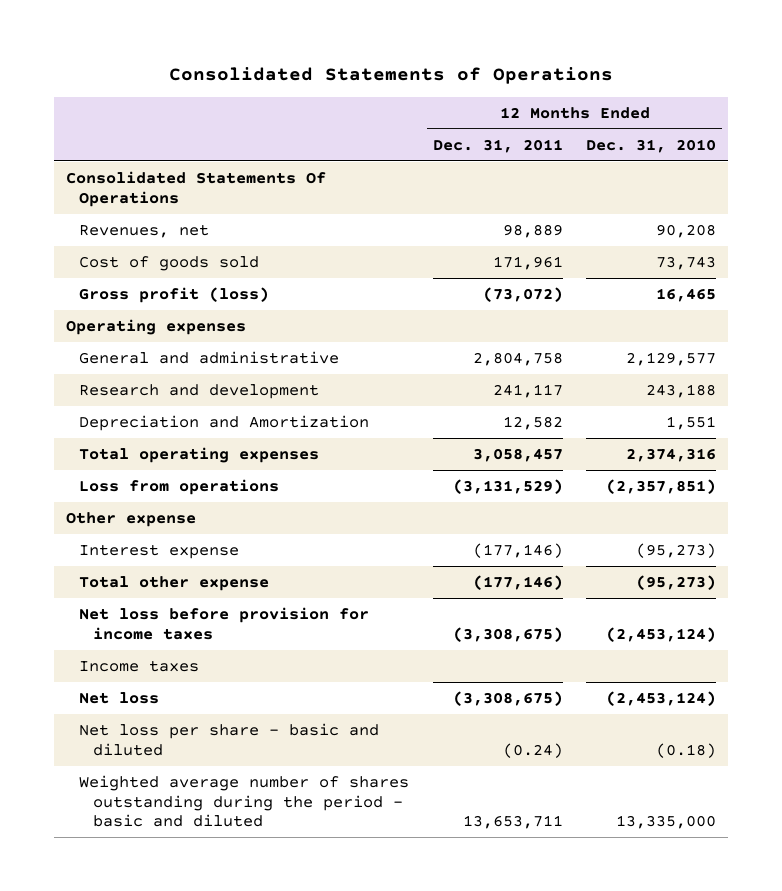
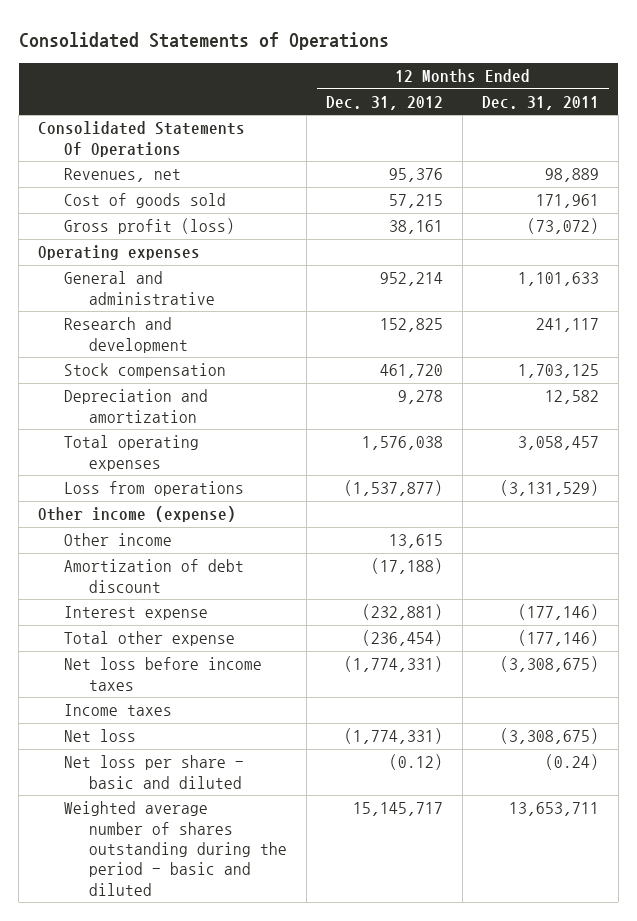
- | 12 Months Ended Dec. 31, 2011 | 12 Months Ended Dec. 31, 2010
+ | 12 Months Ended Dec. 31, 2012 | 12 Months Ended Dec. 31, 2011
- General and administrative | 2,804,758 | 2,129,577
+ General and administrative | 952,214 | 1,101,633
- Depreciation and Amortization | 12,582 | 1,551
+ Stock compensation | 461,720 | 1,703,125
+ Depreciation and amortization | 9,278 | 12,582
- Other expense
+ Other income (expense)
+ Other income | 13,615 |
+ Amortization of debt discount | (17,188) |
- Net loss before provision for income taxes | (3,308,675) | (2,453,124)
+ Net loss before income taxes | (1,774,331) | (3,308,675)

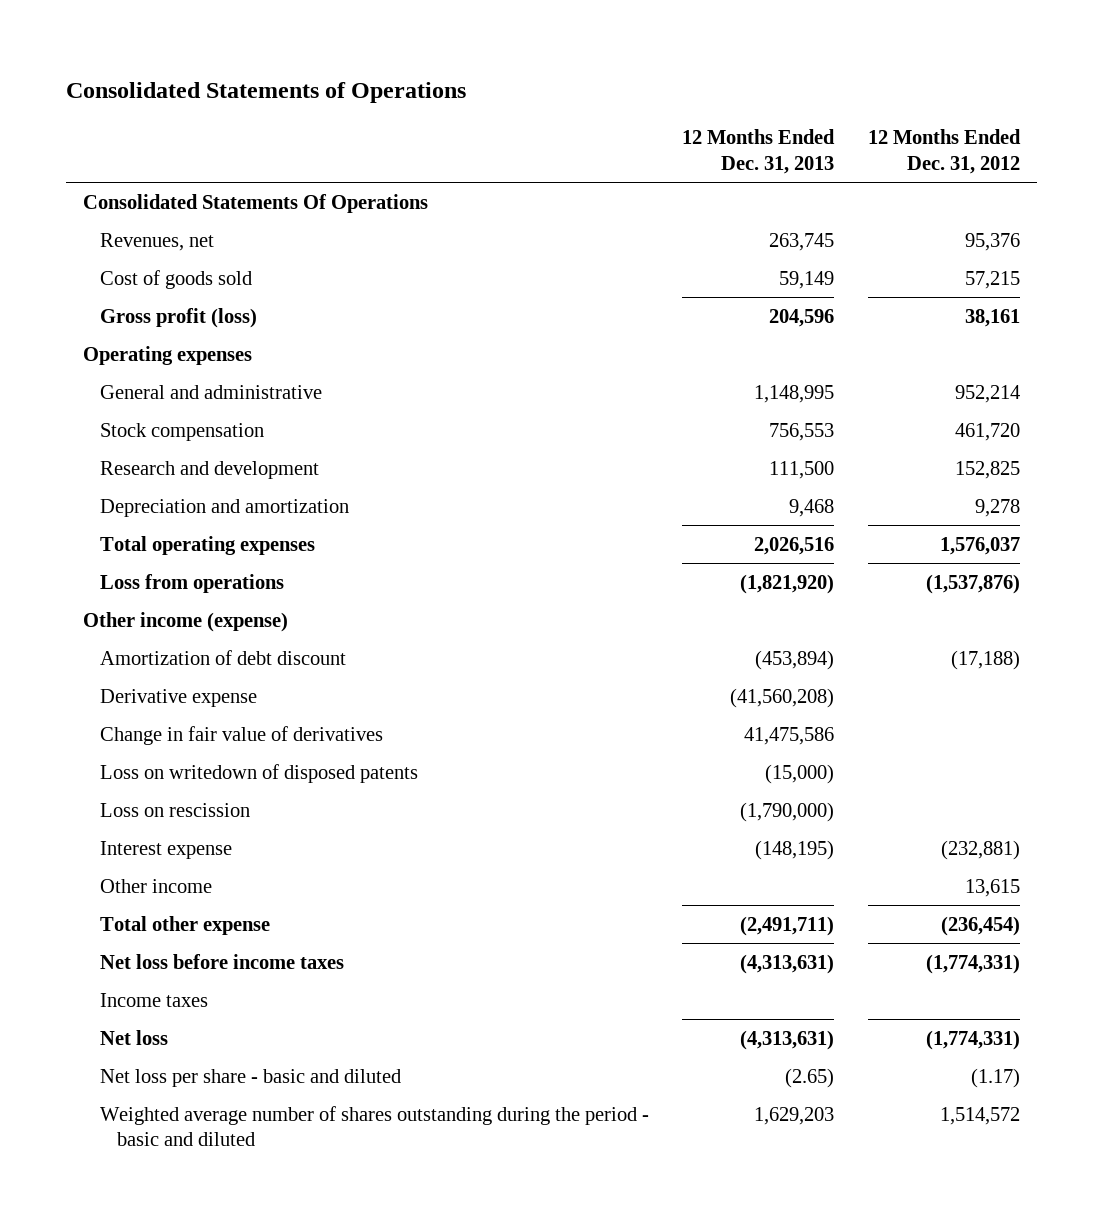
- | 12 Months Ended Dec. 31, 2012 | 12 Months Ended Dec. 31, 2011
+ | 12 Months Ended Dec. 31, 2013 | 12 Months Ended Dec. 31, 2012
moved down: Research and development | 111,500 | 152,825
- Total operating expenses | 1,576,038 | 3,058,457
- Loss from operations | (1,537,877) | (3,131,529)
+ Total operating expenses | 2,026,516 | 1,576,037
+ Loss from operations | (1,821,920) | (1,537,876)
+ Derivative expense | (41,560,208) |
+ Change in fair value of derivatives | 41,475,586 |
+ Loss on writedown of disposed patents | (15,000) |
+ Loss on rescission | (1,790,000) |
moved down: Other income | | 13,615
- Net loss per share - basic and diluted | (0.12) | (0.24)
- Weighted average number of shares outstanding during the period - basic and diluted | 15,145,717 | 13,653,711
+ Net loss per share - basic and diluted | (2.65) | (1.17)
+ Weighted average number of shares outstanding during the period - basic and diluted | 1,629,203 | 1,514,572

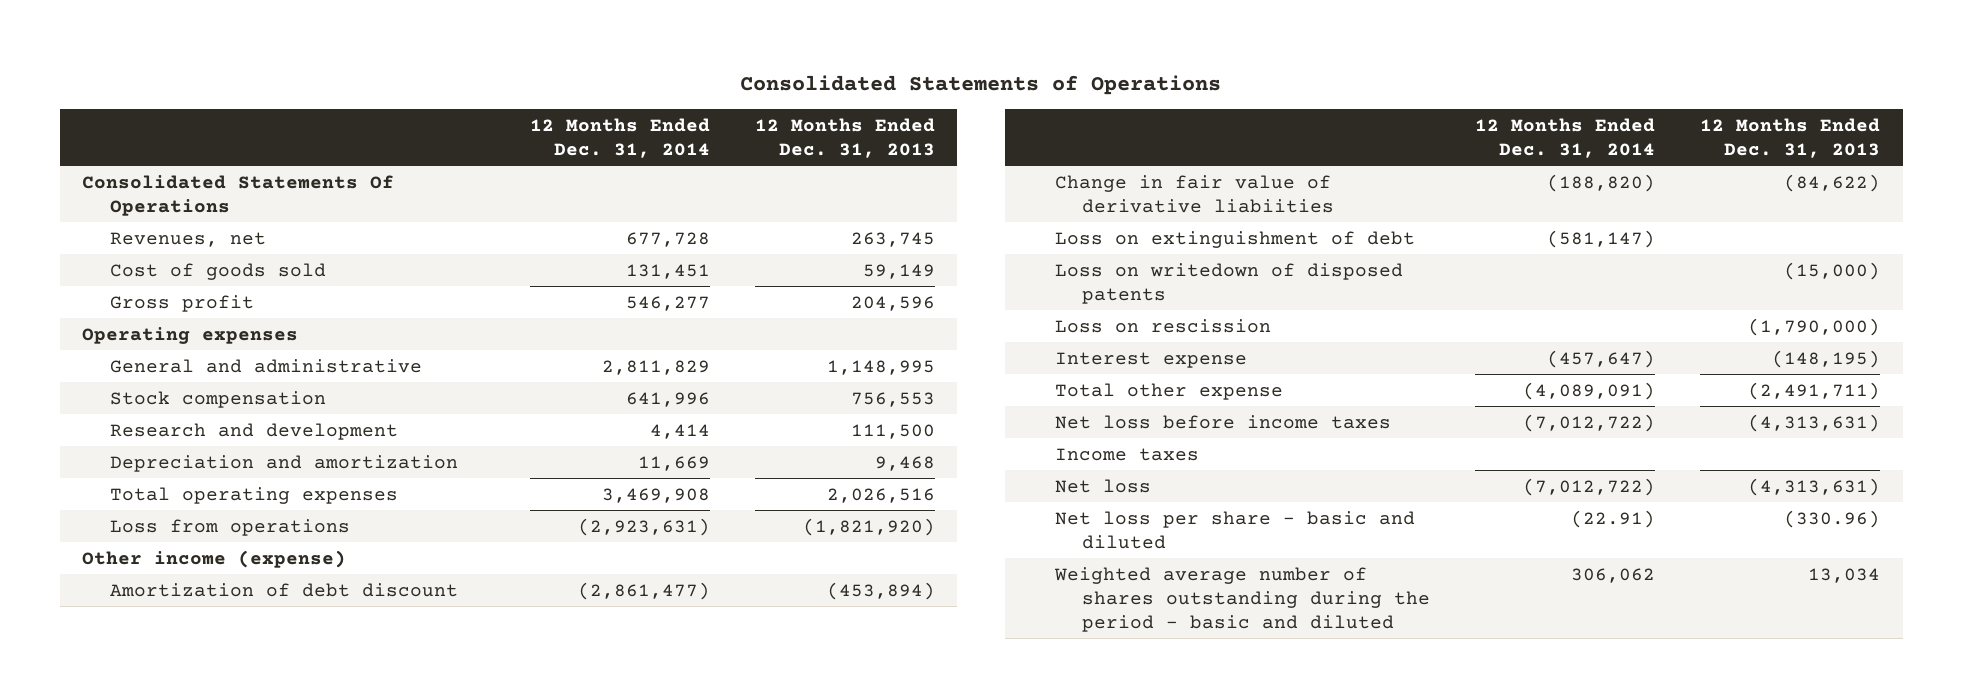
- | 12 Months Ended Dec. 31, 2013 | 12 Months Ended Dec. 31, 2012
+ | 12 Months Ended Dec. 31, 2014 | 12 Months Ended Dec. 31, 2013
- Gross profit (loss) | 204,596 | 38,161
+ Gross profit | 546,277 | 204,596
- Derivative expense | (41,560,208) |
- Change in fair value of derivatives | 41,475,586 |
+ Change in fair value of derivative liabiities | (188,820) | (84,622)
+ Loss on extinguishment of debt | (581,147) |
- Other income | | 13,615
- Net loss per share - basic and diluted | (2.65) | (1.17)
- Weighted average number of shares outstanding during the period - basic and diluted | 1,629,203 | 1,514,572
+ Net loss per share - basic and diluted | (22.91) | (330.96)
+ Weighted average number of shares outstanding during the period - basic and diluted | 306,062 | 13,034

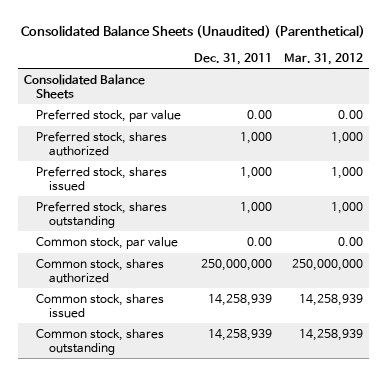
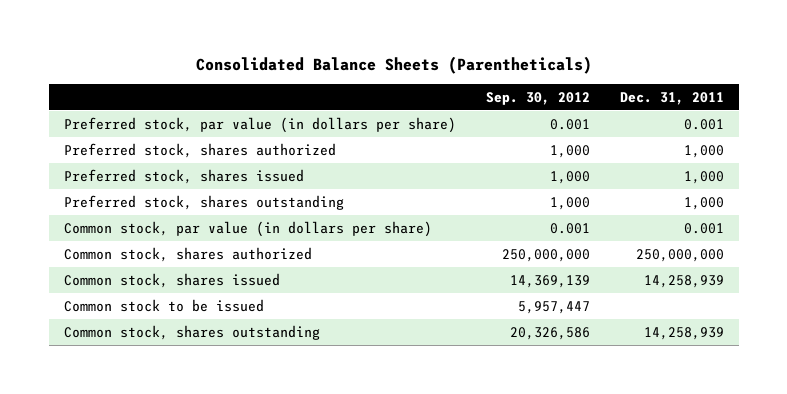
- Consolidated Balance Sheets (Unaudited) (Parenthetical)
+ Consolidated Balance Sheets (Parentheticals)
- | Dec. 31, 2011 | Mar. 31, 2012
+ | Sep. 30, 2012 | Dec. 31, 2011
- Consolidated Balance Sheets
- Preferred stock, par value | 0.00 | 0.00
+ Preferred stock, par value (in dollars per share) | 0.001 | 0.001
- Common stock, par value | 0.00 | 0.00
+ Common stock, par value (in dollars per share) | 0.001 | 0.001
+ Common stock to be issued | 5,957,447 |

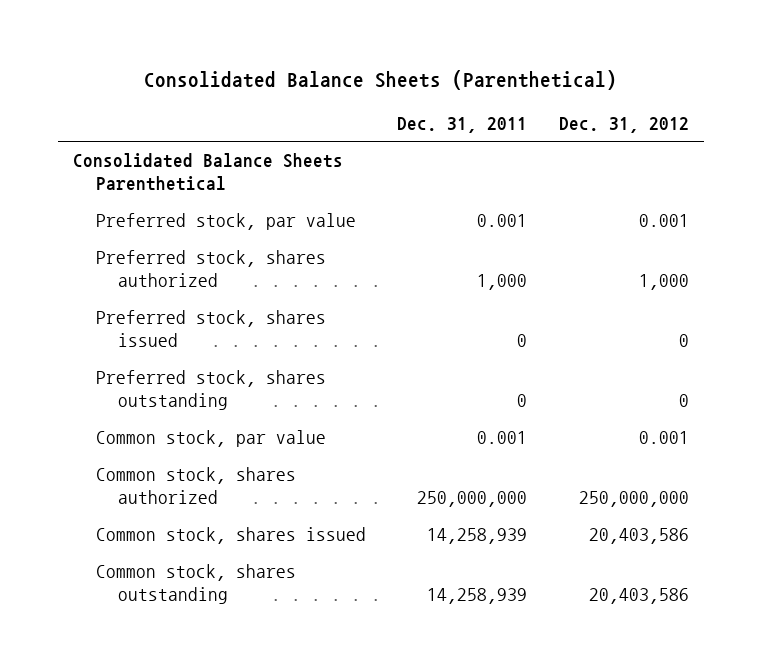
- Consolidated Balance Sheets (Parentheticals)
+ Consolidated Balance Sheets (Parenthetical)
- | Sep. 30, 2012 | Dec. 31, 2011
+ | Dec. 31, 2011 | Dec. 31, 2012
- Preferred stock, par value (in dollars per share) | 0.001 | 0.001
+ Consolidated Balance Sheets Parenthetical
+ Preferred stock, par value | 0.001 | 0.001
- Preferred stock, shares issued | 1,000 | 1,000
- Preferred stock, shares outstanding | 1,000 | 1,000
- Common stock, par value (in dollars per share) | 0.001 | 0.001
+ Preferred stock, shares issued | 0 | 0
+ Preferred stock, shares outstanding | 0 | 0
+ Common stock, par value | 0.001 | 0.001
- Common stock to be issued | 5,957,447 |

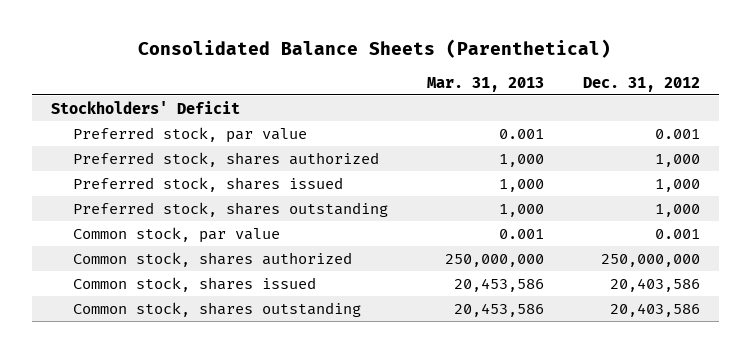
- | Dec. 31, 2011 | Dec. 31, 2012
+ | Mar. 31, 2013 | Dec. 31, 2012
- Consolidated Balance Sheets Parenthetical
+ Stockholders' Deficit
- Preferred stock, shares issued | 0 | 0
- Preferred stock, shares outstanding | 0 | 0
+ Preferred stock, shares issued | 1,000 | 1,000
+ Preferred stock, shares outstanding | 1,000 | 1,000

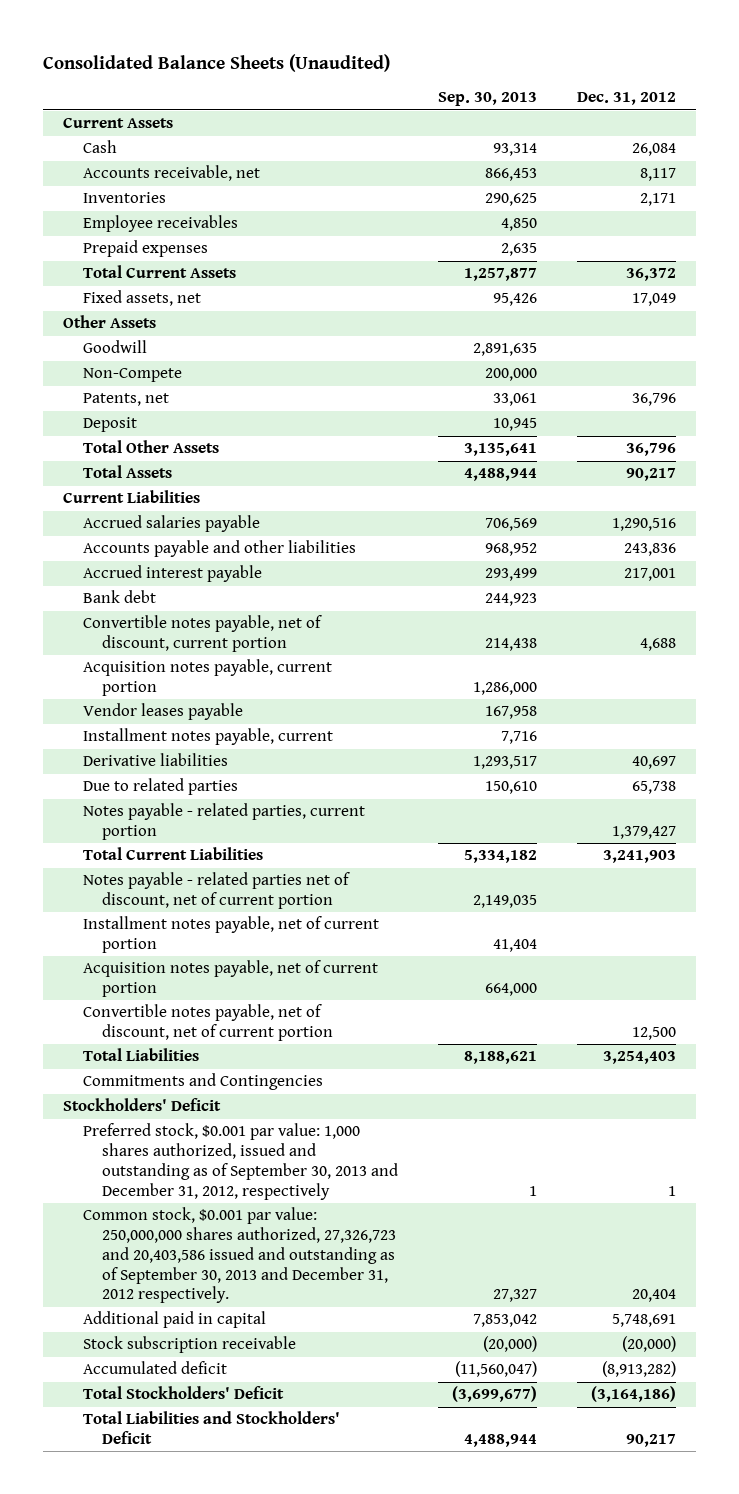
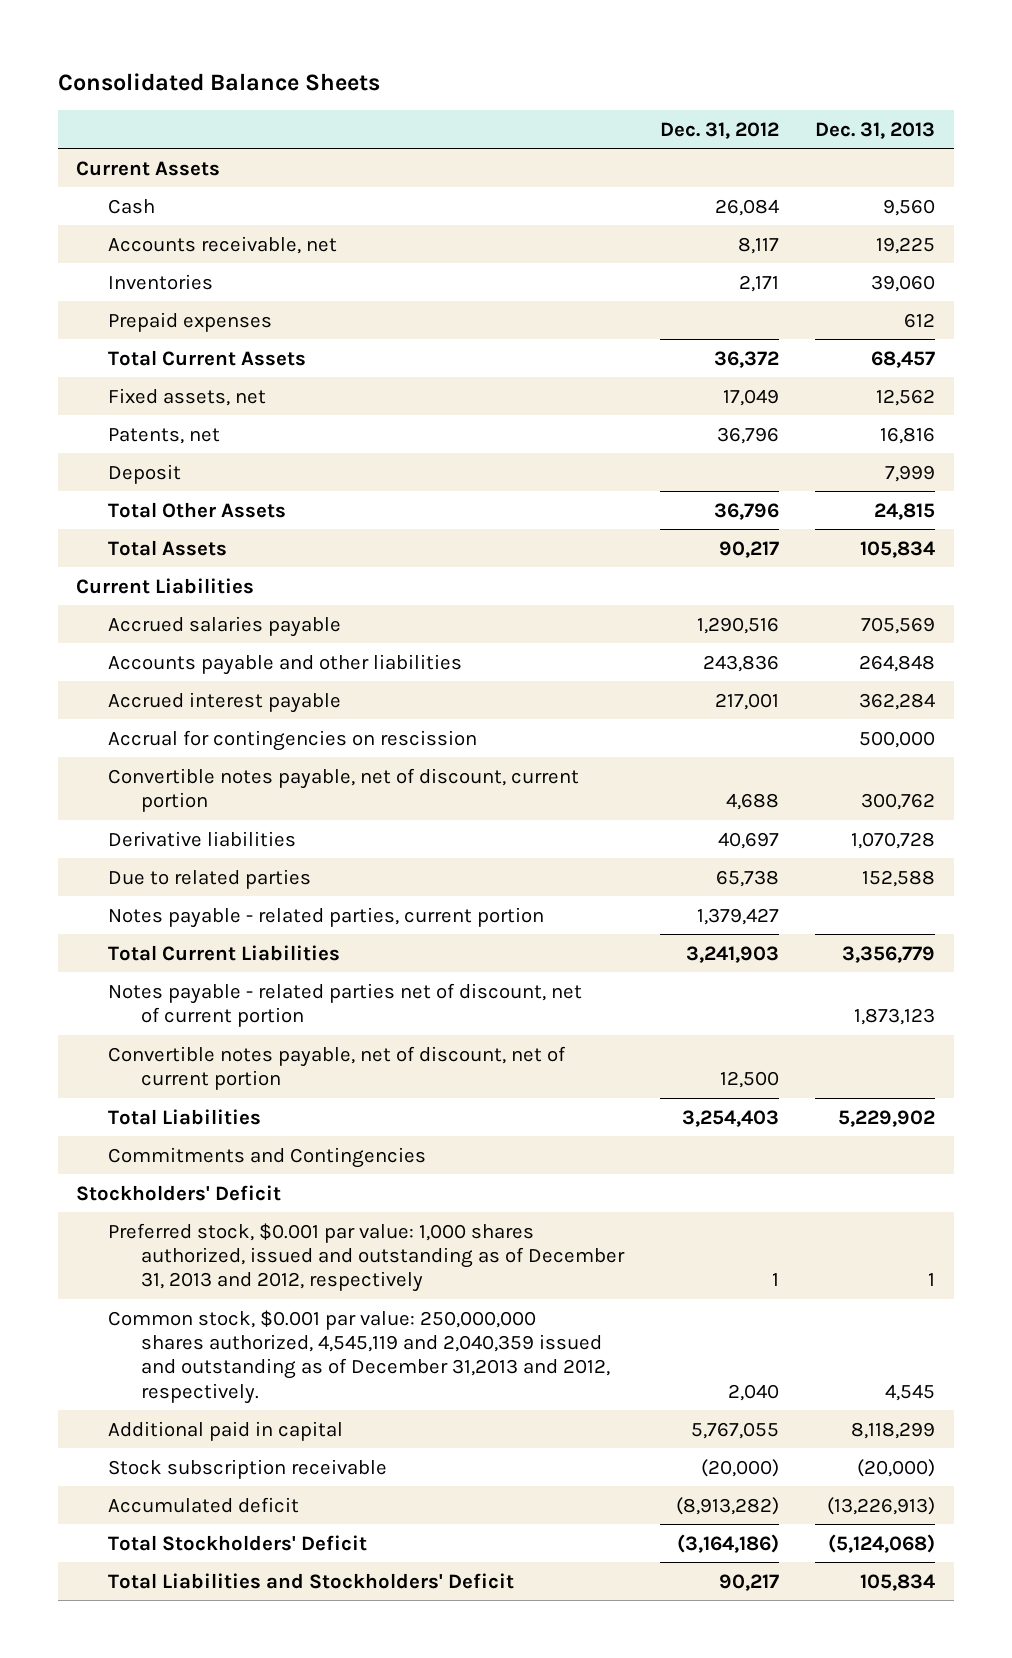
- Consolidated Balance Sheets (Unaudited)
+ Consolidated Balance Sheets
- | Sep. 30, 2013 | Dec. 31, 2012
+ | Dec. 31, 2012 | Dec. 31, 2013
- Employee receivables | 4,850 |
- Other Assets
- Goodwill | 2,891,635 |
- Non-Compete | 200,000 |
- Bank debt | 244,923 |
+ Accrual for contingencies on rescission | | 500,000
- Acquisition notes payable, current portion | 1,286,000 |
- Vendor leases payable | 167,958 |
- Installment notes payable, current | 7,716 |
- Installment notes payable, net of current portion | 41,404 |
- Acquisition notes payable, net of current portion | 664,000 |
- Preferred stock, $0.001 par value: 1,000 shares authorized, issued and outstanding as of September 30, 2013 and December 31, 2012, respectively | 1 | 1
- Common stock, $0.001 par value: 250,000,000 shares authorized, 27,326,723 and 20,403,586 issued and outstanding as of September 30, 2013 and December 31, 2012 respectively. | 27,327 | 20,404
- Additional paid in capital | 7,853,042 | 5,748,691
+ Preferred stock, $0.001 par value: 1,000 shares authorized, issued and outstanding as of December 31, 2013 and 2012, respectively | 1 | 1
+ Common stock, $0.001 par value: 250,000,000 shares authorized, 4,545,119 and 2,040,359 issued and outstanding as of December 31,2013 and 2012, respectively. | 2,040 | 4,545
+ Additional paid in capital | 5,767,055 | 8,118,299

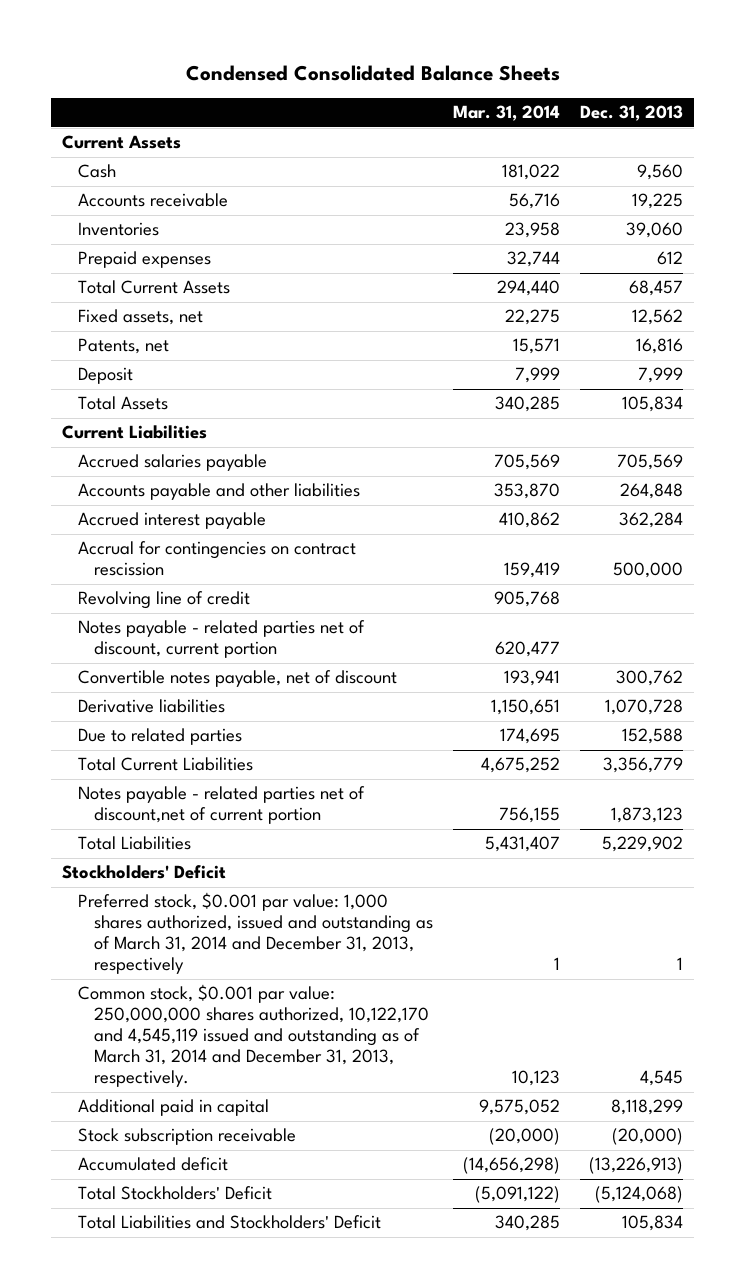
- Consolidated Balance Sheets
+ Condensed Consolidated Balance Sheets
- | Dec. 31, 2012 | Dec. 31, 2013
+ | Mar. 31, 2014 | Dec. 31, 2013
- Accounts receivable, net | 8,117 | 19,225
+ Accounts receivable | 56,716 | 19,225
- Total Other Assets | 36,796 | 24,815
- Accrual for contingencies on rescission | | 500,000
- Convertible notes payable, net of discount, current portion | 4,688 | 300,762
+ Accrual for contingencies on contract rescission | 159,419 | 500,000
+ Revolving line of credit | 905,768 |
+ Notes payable - related parties net of discount, current portion | 620,477 |
+ Convertible notes payable, net of discount | 193,941 | 300,762
- Notes payable - related parties, current portion | 1,379,427 |
- Notes payable - related parties net of discount, net of current portion | | 1,873,123
- Convertible notes payable, net of discount, net of current portion | 12,500 |
+ Notes payable - related parties net of discount,net of current portion | 756,155 | 1,873,123
- Commitments and Contingencies
- Preferred stock, $0.001 par value: 1,000 shares authorized, issued and outstanding as of December 31, 2013 and 2012, respectively | 1 | 1
- Common stock, $0.001 par value: 250,000,000 shares authorized, 4,545,119 and 2,040,359 issued and outstanding as of December 31,2013 and 2012, respectively. | 2,040 | 4,545
+ Preferred stock, $0.001 par value: 1,000 shares authorized, issued and outstanding as of March 31, 2014 and December 31, 2013, respectively | 1 | 1
+ Common stock, $0.001 par value: 250,000,000 shares authorized, 10,122,170 and 4,545,119 issued and outstanding as of March 31, 2014 and December 31, 2013, respectively. | 10,123 | 4,545

